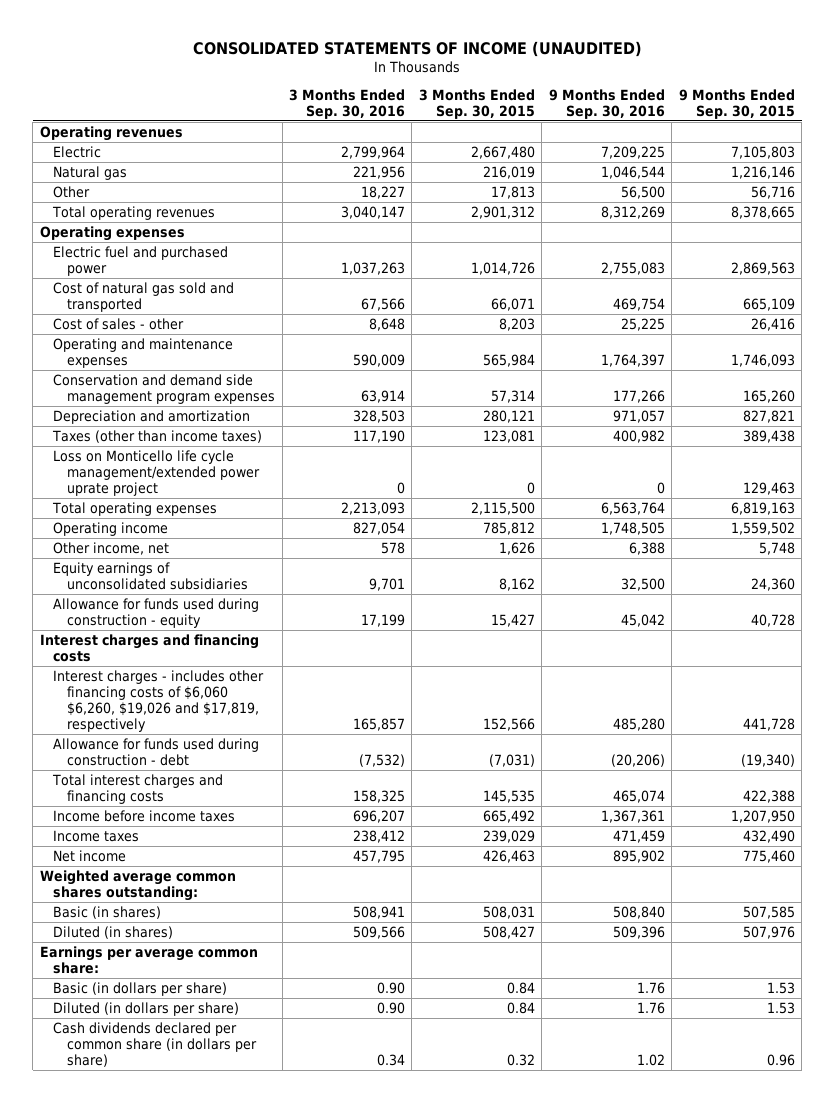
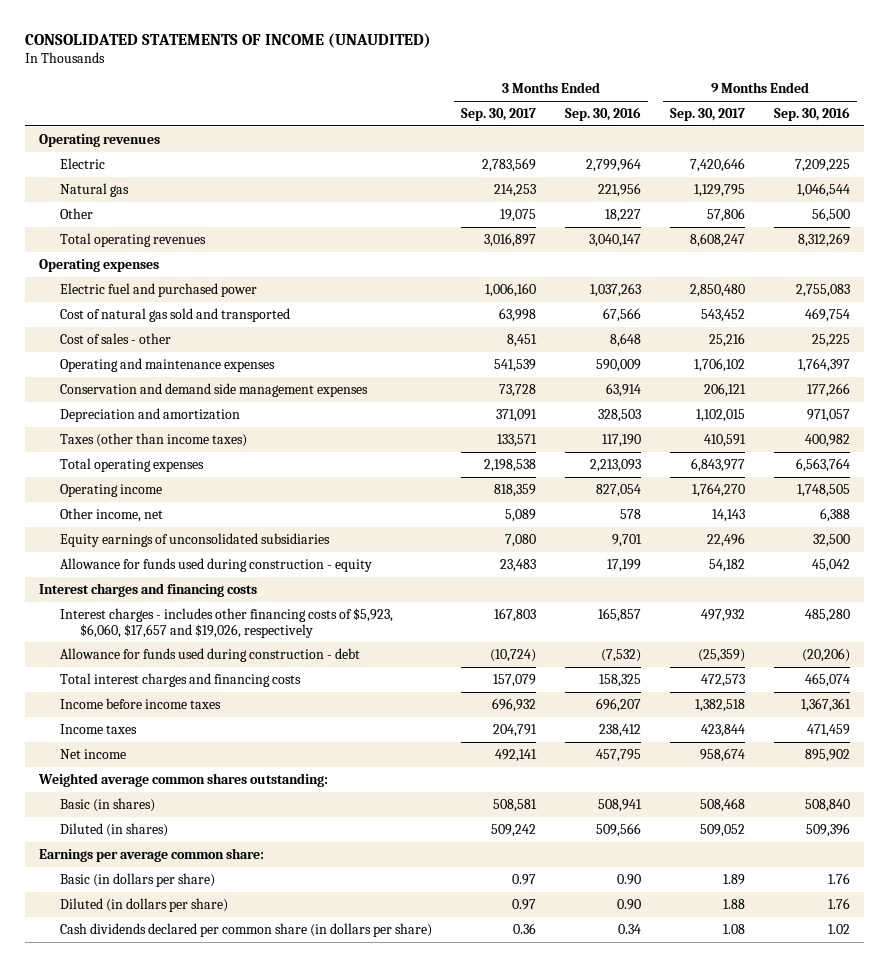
- | 3 Months Ended Sep. 30, 2016 | 3 Months Ended Sep. 30, 2015 | 9 Months Ended Sep. 30, 2016 | 9 Months Ended Sep. 30, 2015
+ | 3 Months Ended Sep. 30, 2017 | 3 Months Ended Sep. 30, 2016 | 9 Months Ended Sep. 30, 2017 | 9 Months Ended Sep. 30, 2016
- Conservation and demand side management program expenses | 63,914 | 57,314 | 177,266 | 165,260
+ Conservation and demand side management expenses | 73,728 | 63,914 | 206,121 | 177,266
- Loss on Monticello life cycle management/extended power uprate project | 0 | 0 | 0 | 129,463
- Interest charges - includes other financing costs of $6,060 $6,260, $19,026 and $17,819, respectively | 165,857 | 152,566 | 485,280 | 441,728
+ Interest charges - includes other financing costs of $5,923, $6,060, $17,657 and $19,026, respectively | 167,803 | 165,857 | 497,932 | 485,280

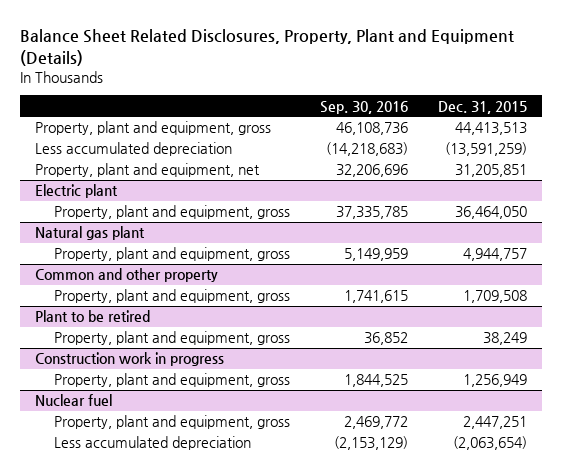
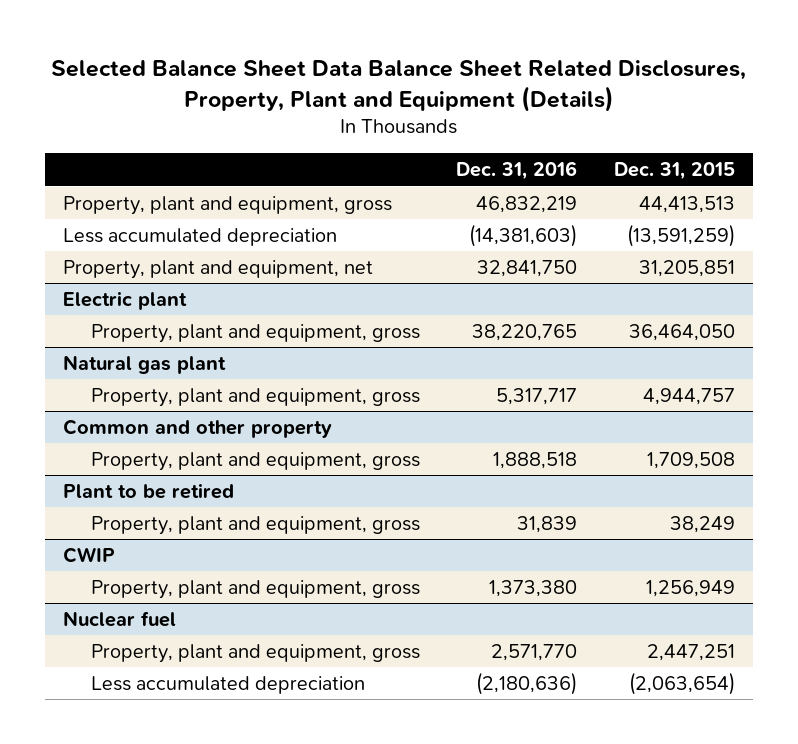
- Balance Sheet Related Disclosures, Property, Plant and Equipment (Details)
+ Selected Balance Sheet Data Balance Sheet Related Disclosures, Property, Plant and Equipment (Details)
- | Sep. 30, 2016 | Dec. 31, 2015
+ | Dec. 31, 2016 | Dec. 31, 2015
- Construction work in progress
+ CWIP

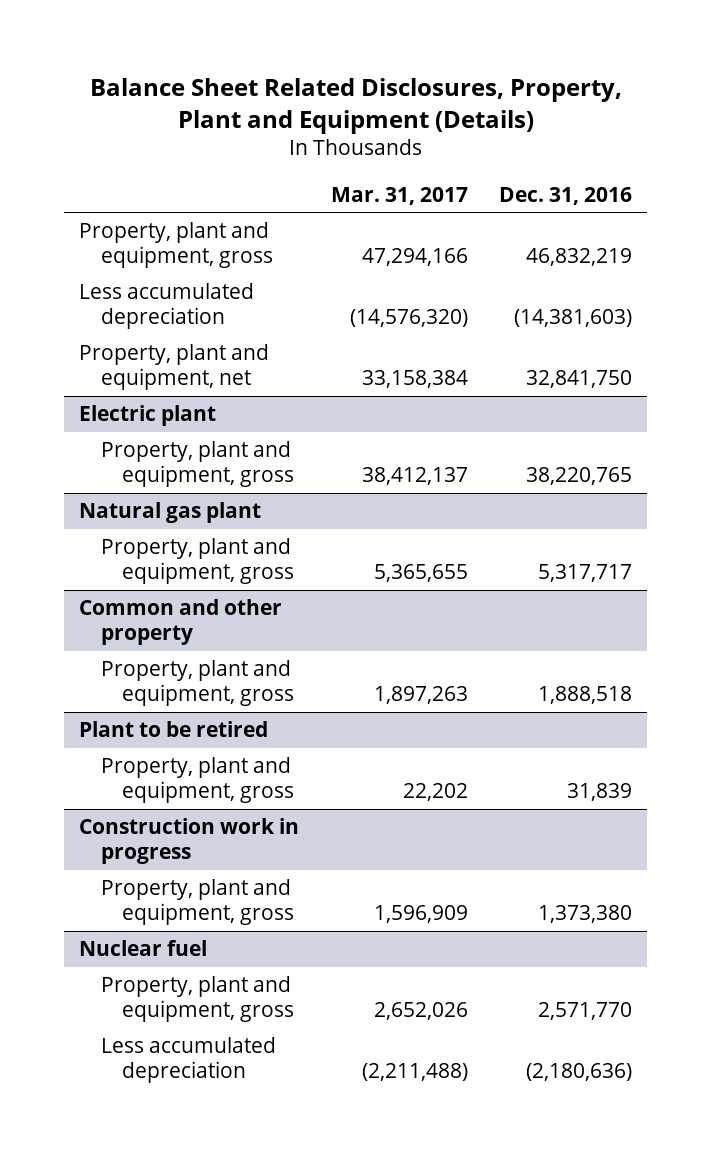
- Selected Balance Sheet Data Balance Sheet Related Disclosures, Property, Plant and Equipment (Details)
+ Balance Sheet Related Disclosures, Property, Plant and Equipment (Details)
- | Dec. 31, 2016 | Dec. 31, 2015
+ | Mar. 31, 2017 | Dec. 31, 2016
- CWIP
+ Construction work in progress

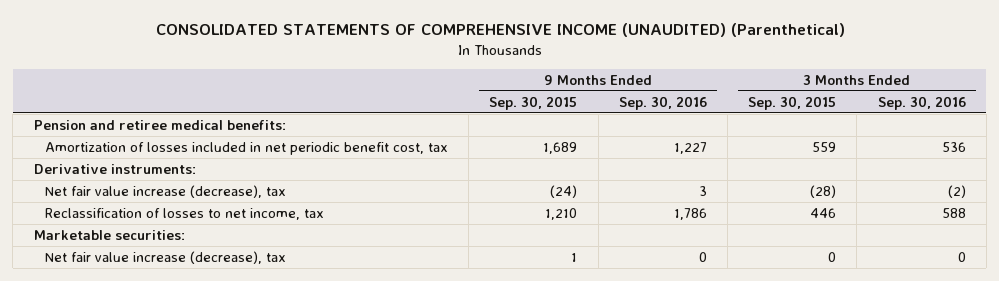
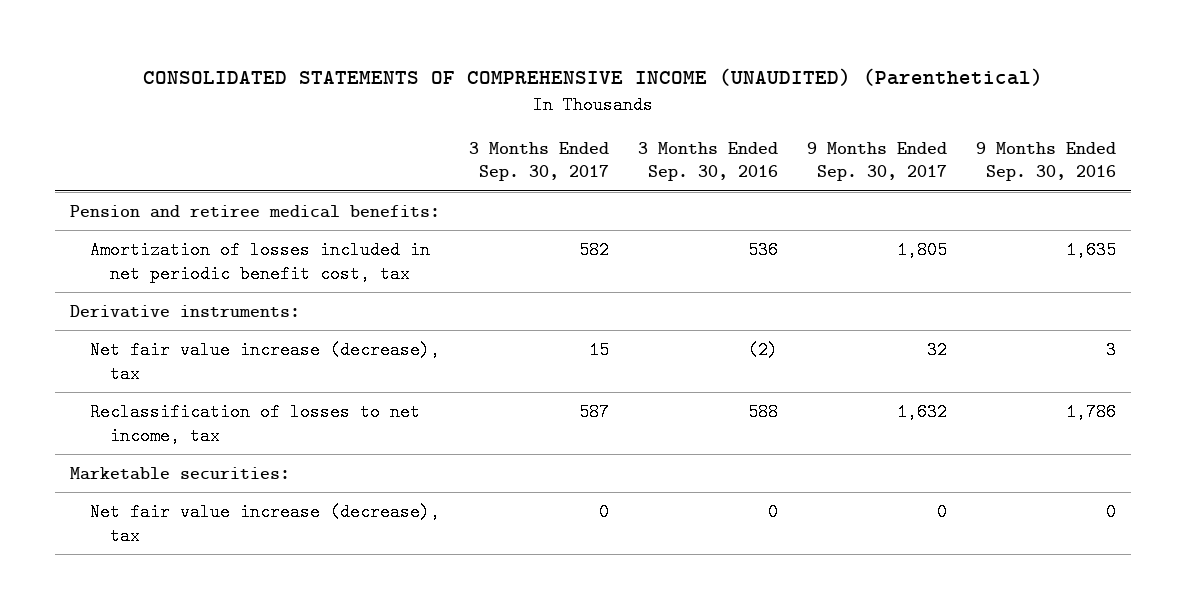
- | 9 Months Ended Sep. 30, 2015 | 9 Months Ended Sep. 30, 2016 | 3 Months Ended Sep. 30, 2015 | 3 Months Ended Sep. 30, 2016
+ | 3 Months Ended Sep. 30, 2017 | 3 Months Ended Sep. 30, 2016 | 9 Months Ended Sep. 30, 2017 | 9 Months Ended Sep. 30, 2016
- Amortization of losses included in net periodic benefit cost, tax | 1,689 | 1,227 | 559 | 536
+ Amortization of losses included in net periodic benefit cost, tax | 582 | 536 | 1,805 | 1,635

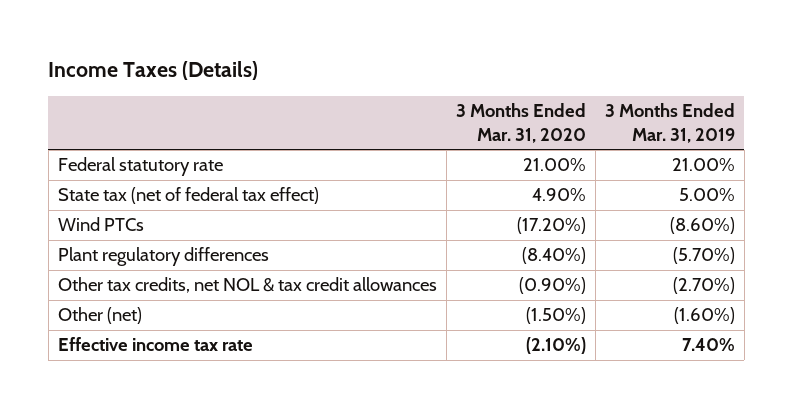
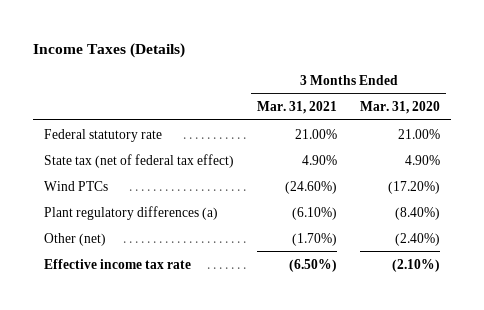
- | 3 Months Ended Mar. 31, 2020 | 3 Months Ended Mar. 31, 2019
+ | 3 Months Ended Mar. 31, 2021 | 3 Months Ended Mar. 31, 2020
- Plant regulatory differences | (8.40%) | (5.70%)
- Other tax credits, net NOL & tax credit allowances | (0.90%) | (2.70%)
- Other (net) | (1.50%) | (1.60%)
+ Plant regulatory differences (a) | (6.10%) | (8.40%)
+ Other (net) | (1.70%) | (2.40%)

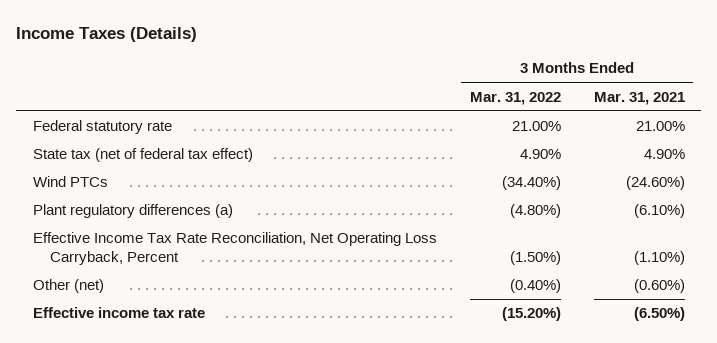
- | 3 Months Ended Mar. 31, 2021 | 3 Months Ended Mar. 31, 2020
+ | 3 Months Ended Mar. 31, 2022 | 3 Months Ended Mar. 31, 2021
- Other (net) | (1.70%) | (2.40%)
+ Effective Income Tax Rate Reconciliation, Net Operating Loss Carryback, Percent | (1.50%) | (1.10%)
+ Other (net) | (0.40%) | (0.60%)

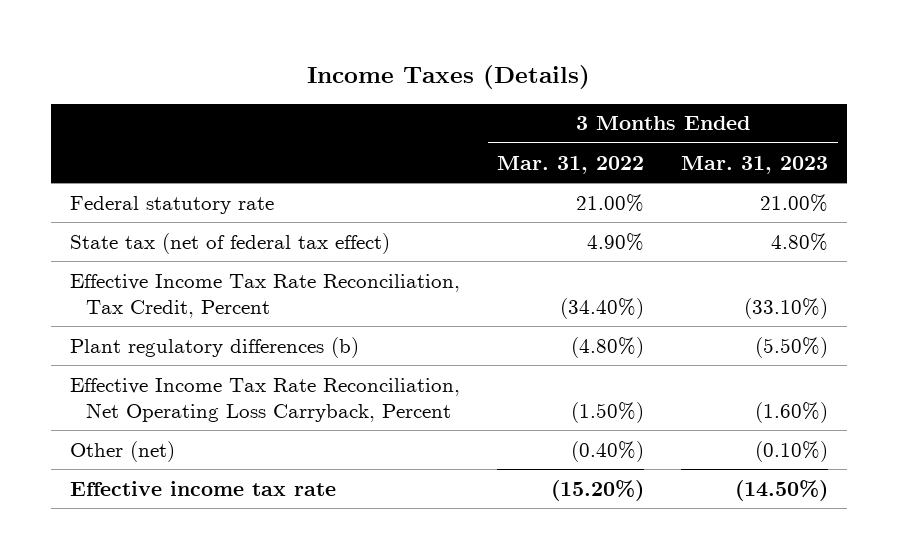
- | 3 Months Ended Mar. 31, 2022 | 3 Months Ended Mar. 31, 2021
+ | 3 Months Ended Mar. 31, 2022 | 3 Months Ended Mar. 31, 2023
- Wind PTCs | (34.40%) | (24.60%)
- Plant regulatory differences (a) | (4.80%) | (6.10%)
+ Effective Income Tax Rate Reconciliation, Tax Credit, Percent | (34.40%) | (33.10%)
+ Plant regulatory differences (b) | (4.80%) | (5.50%)

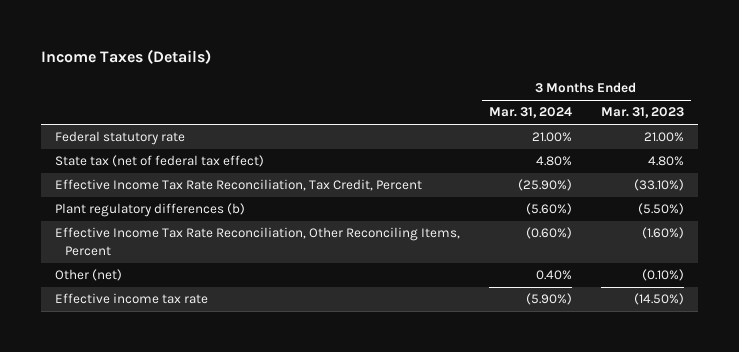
- | 3 Months Ended Mar. 31, 2022 | 3 Months Ended Mar. 31, 2023
+ | 3 Months Ended Mar. 31, 2024 | 3 Months Ended Mar. 31, 2023
- Effective Income Tax Rate Reconciliation, Net Operating Loss Carryback, Percent | (1.50%) | (1.60%)
+ Effective Income Tax Rate Reconciliation, Other Reconciling Items, Percent | (0.60%) | (1.60%)

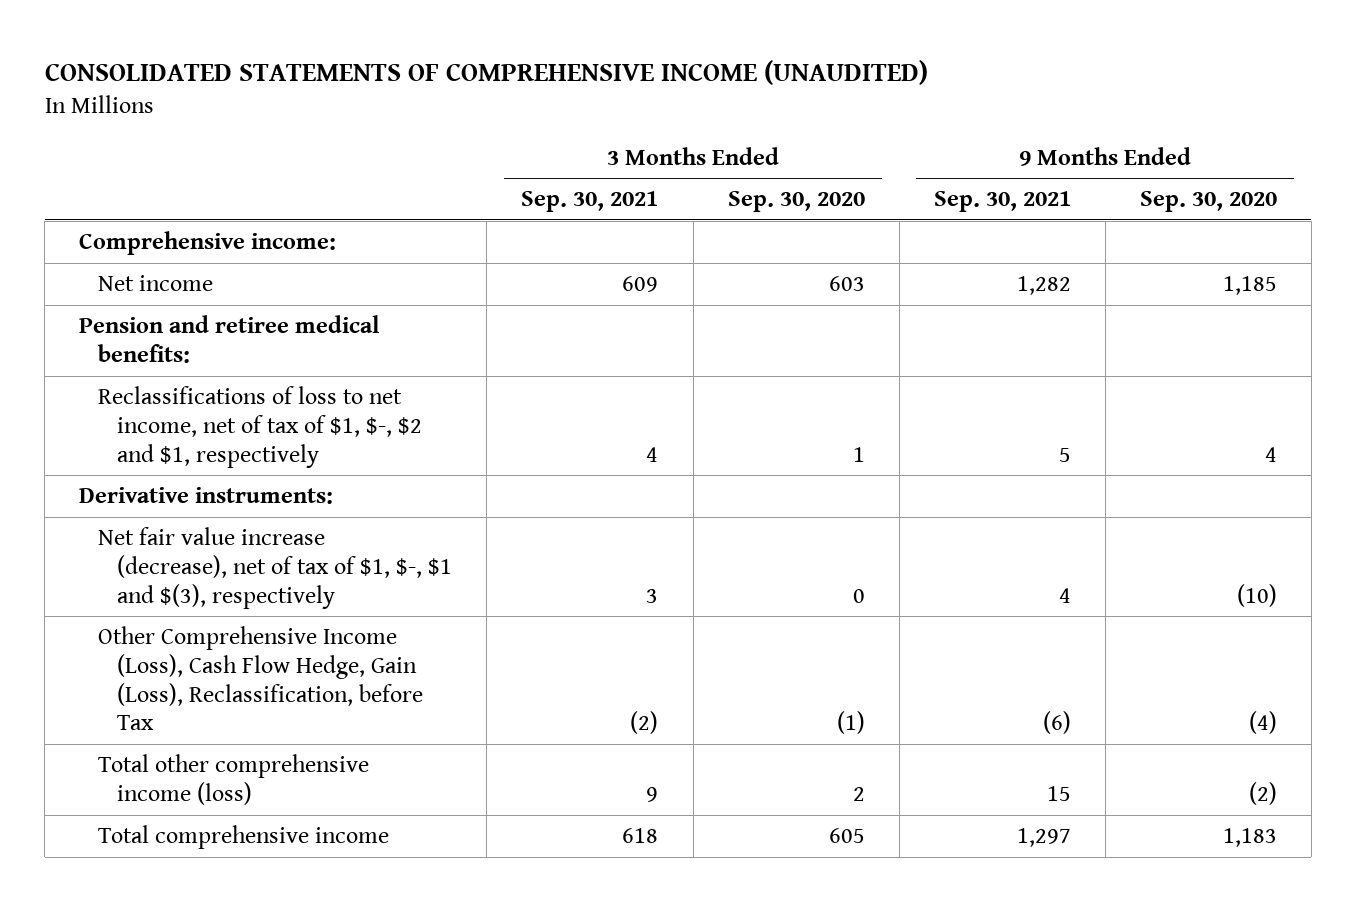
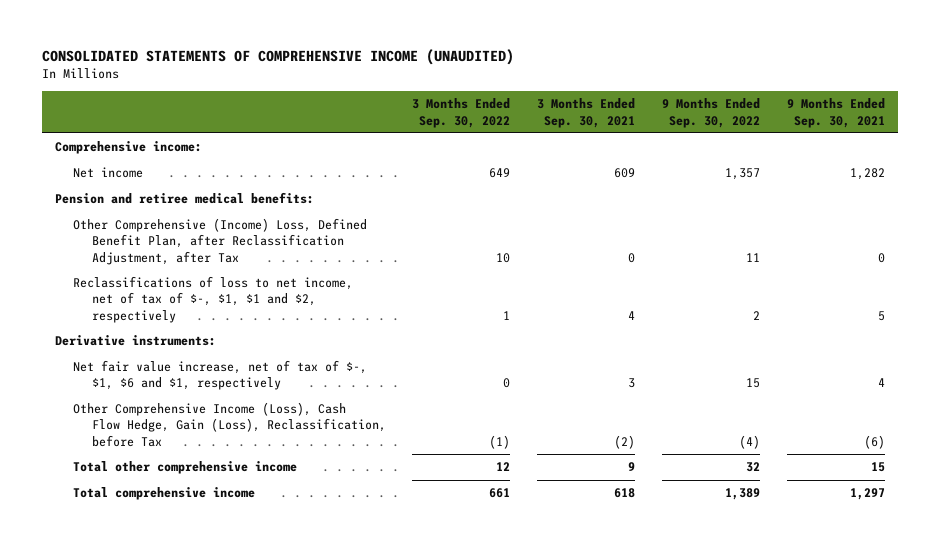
- | 3 Months Ended Sep. 30, 2021 | 3 Months Ended Sep. 30, 2020 | 9 Months Ended Sep. 30, 2021 | 9 Months Ended Sep. 30, 2020
+ | 3 Months Ended Sep. 30, 2022 | 3 Months Ended Sep. 30, 2021 | 9 Months Ended Sep. 30, 2022 | 9 Months Ended Sep. 30, 2021
- Reclassifications of loss to net income, net of tax of $1, $-, $2 and $1, respectively | 4 | 1 | 5 | 4
+ Other Comprehensive (Income) Loss, Defined Benefit Plan, after Reclassification Adjustment, after Tax | 10 | 0 | 11 | 0
+ Reclassifications of loss to net income, net of tax of $-, $1, $1 and $2, respectively | 1 | 4 | 2 | 5
- Net fair value increase (decrease), net of tax of $1, $-, $1 and $(3), respectively | 3 | 0 | 4 | (10)
+ Net fair value increase, net of tax of $-, $1, $6 and $1, respectively | 0 | 3 | 15 | 4
- Total other comprehensive income (loss) | 9 | 2 | 15 | (2)
+ Total other comprehensive income | 12 | 9 | 32 | 15

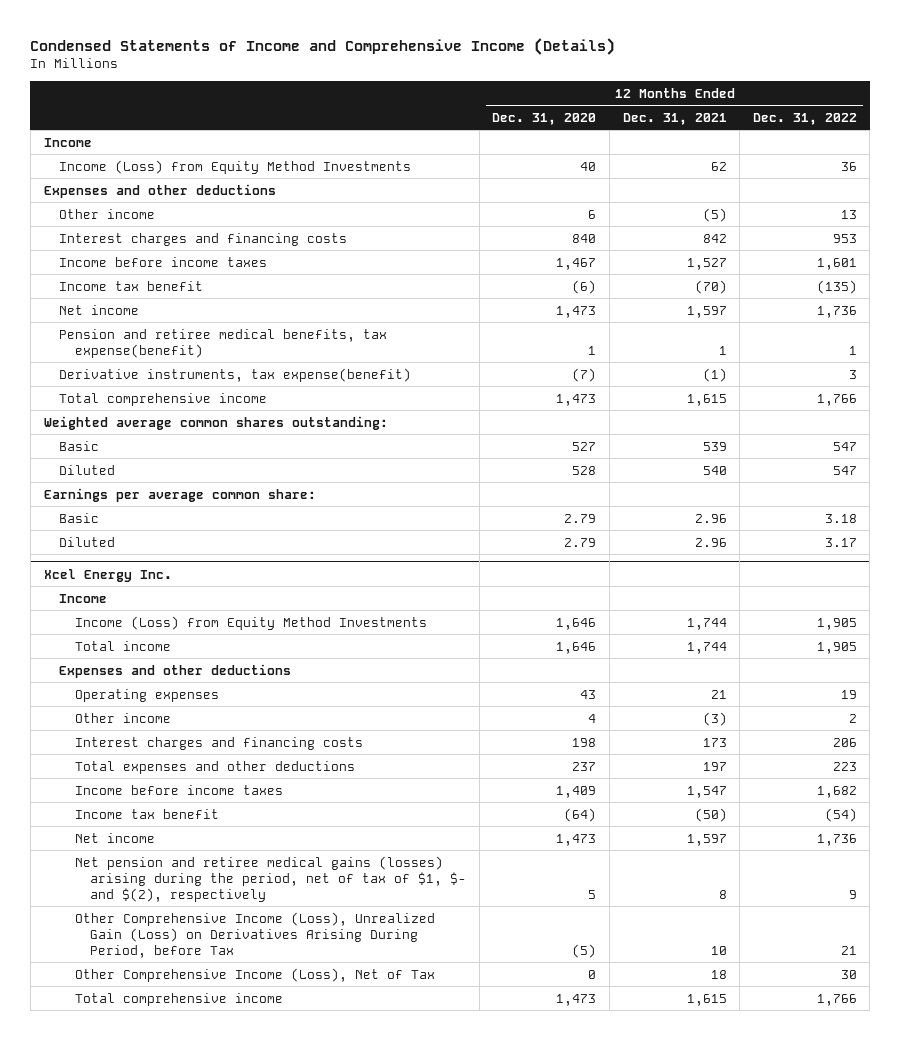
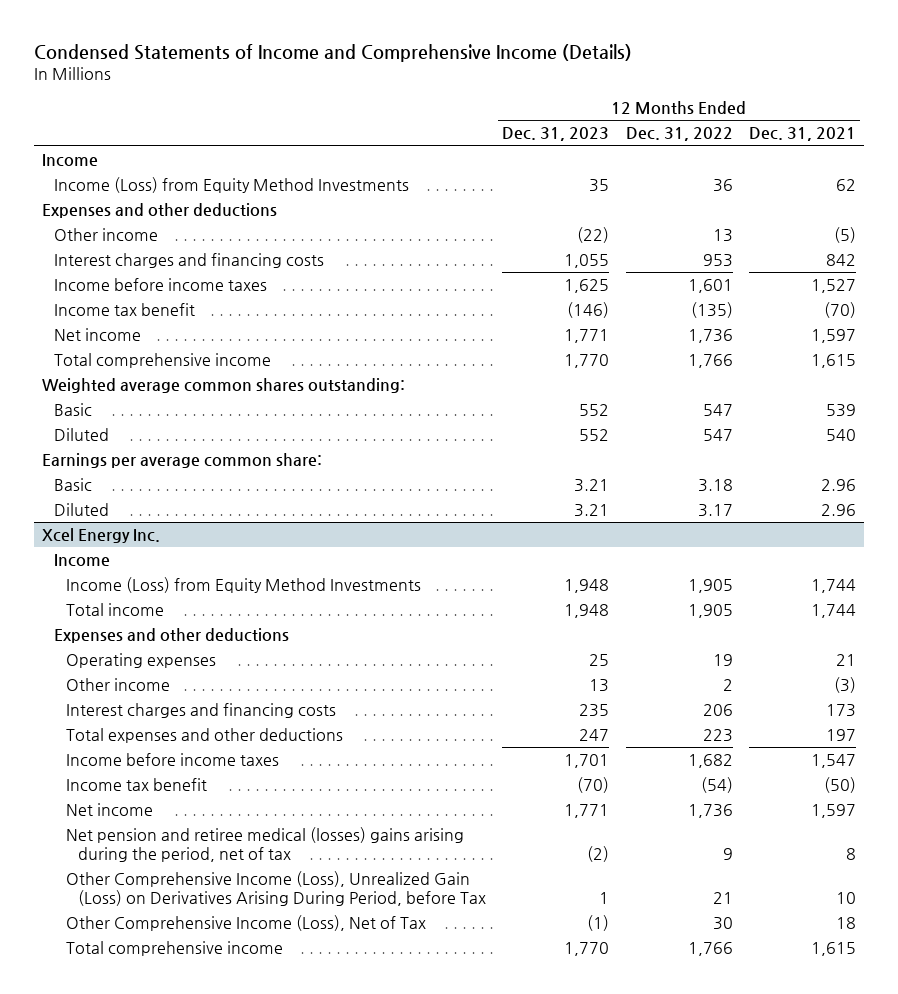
- | 12 Months Ended Dec. 31, 2020 | 12 Months Ended Dec. 31, 2021 | 12 Months Ended Dec. 31, 2022
+ | 12 Months Ended Dec. 31, 2023 | 12 Months Ended Dec. 31, 2022 | 12 Months Ended Dec. 31, 2021
- Pension and retiree medical benefits, tax expense(benefit) | 1 | 1 | 1
- Derivative instruments, tax expense(benefit) | (7) | (1) | 3
@ Xcel Energy Inc.
- Net pension and retiree medical gains (losses) arising during the period, net of tax of $1, $- and $(2), respectively | 5 | 8 | 9
+ Net pension and retiree medical (losses) gains arising during the period, net of tax | (2) | 9 | 8

